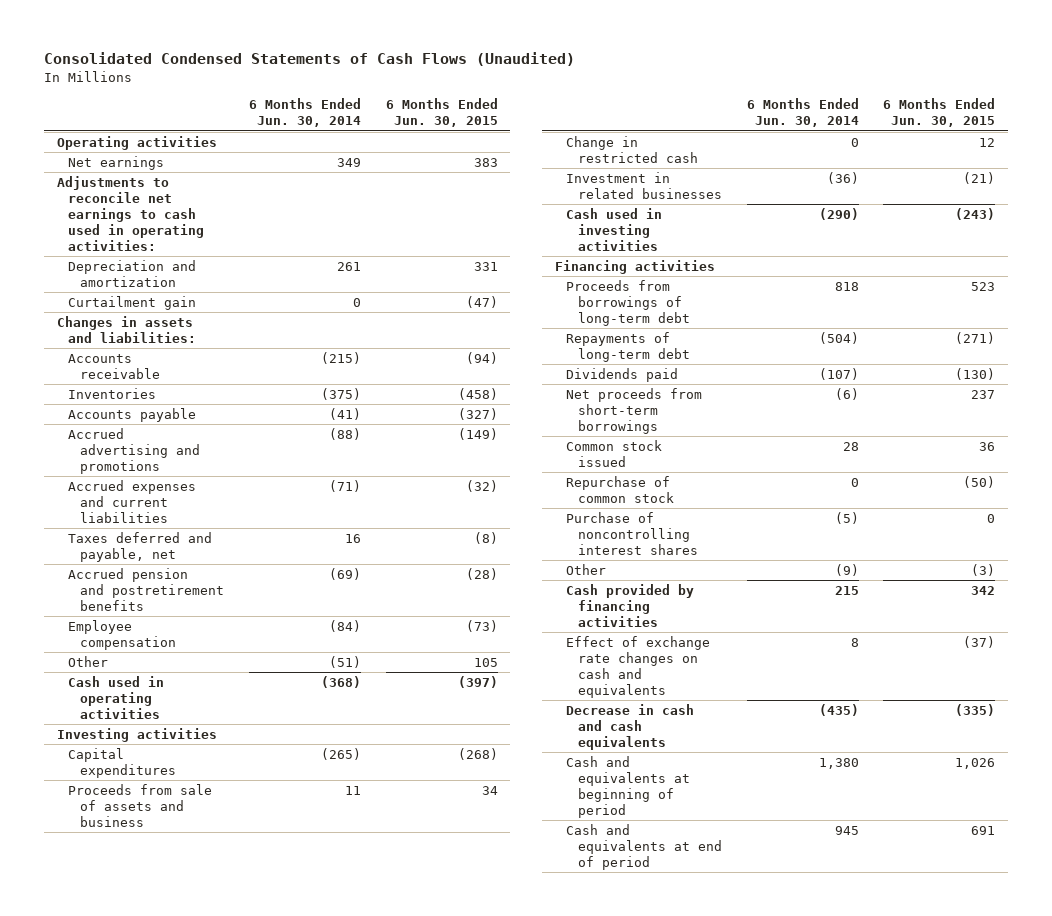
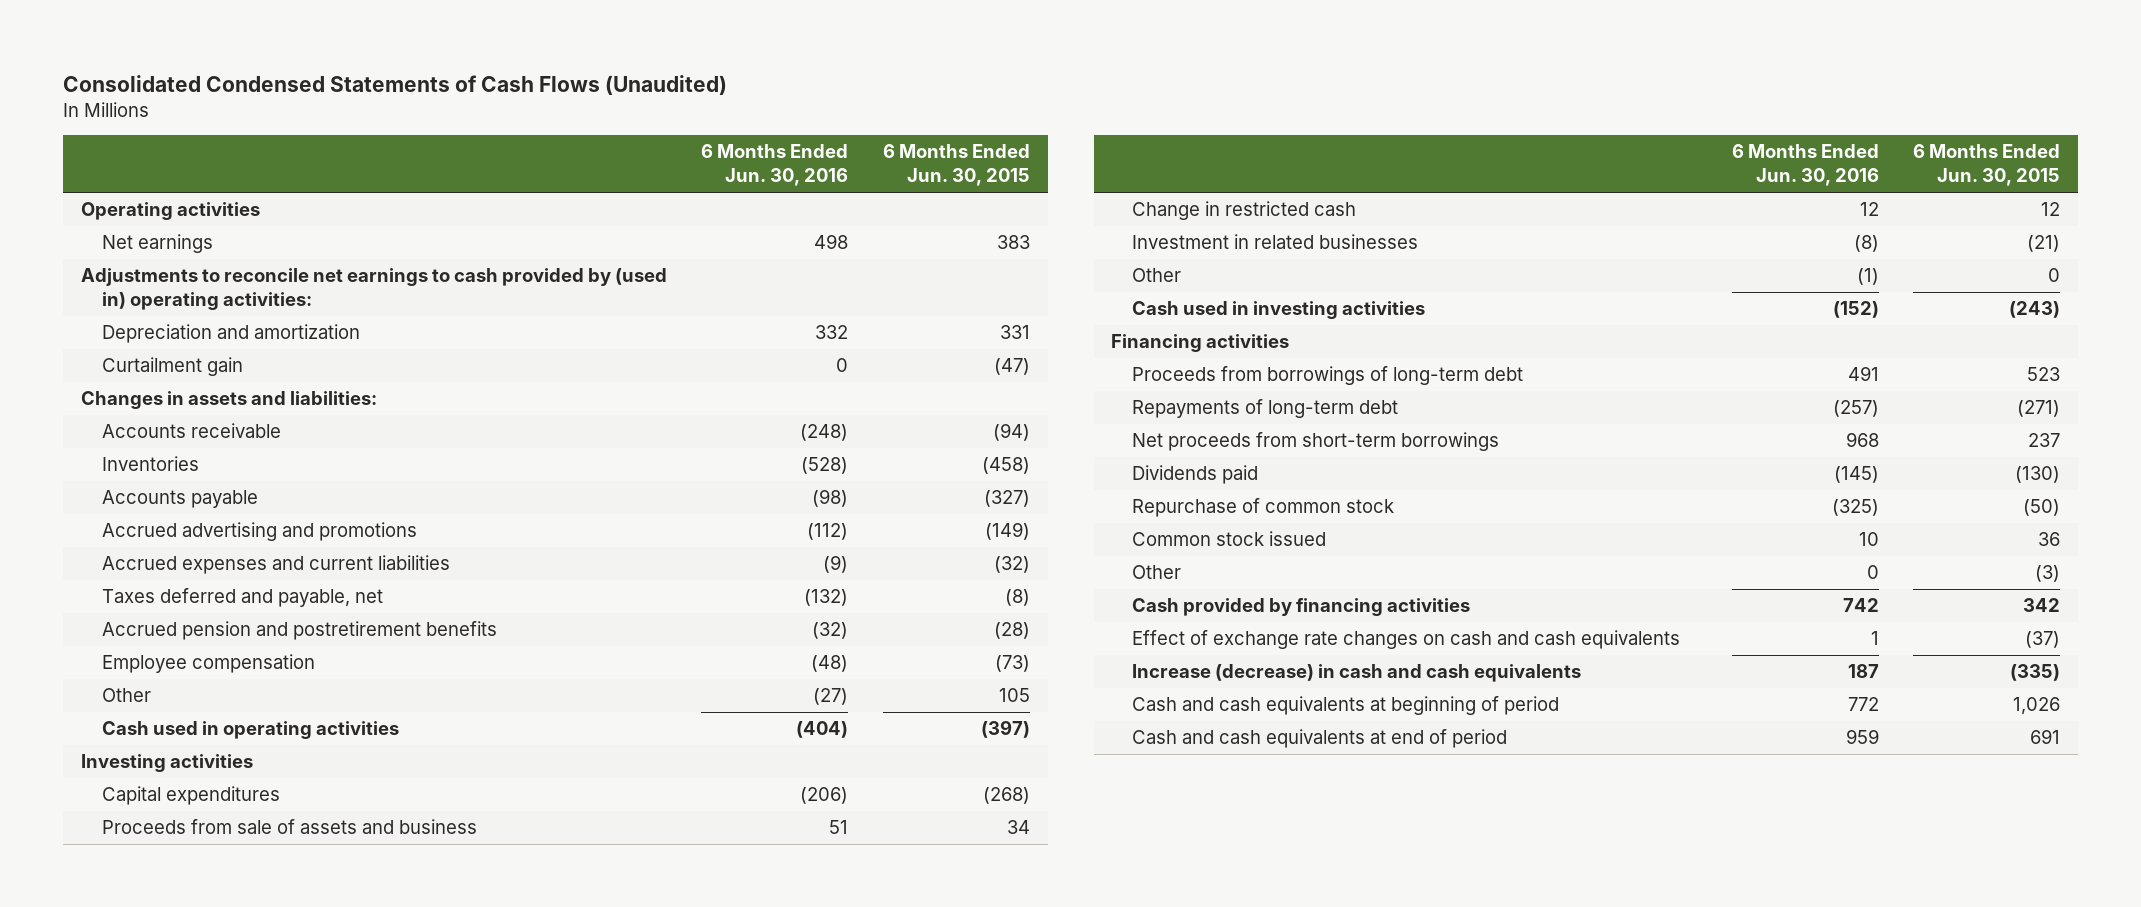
- | 6 Months Ended Jun. 30, 2014 | 6 Months Ended Jun. 30, 2015
+ | 6 Months Ended Jun. 30, 2016 | 6 Months Ended Jun. 30, 2015
- Adjustments to reconcile net earnings to cash used in operating activities:
+ Adjustments to reconcile net earnings to cash provided by (used in) operating activities:
+ Other | (1) | 0
moved down: Dividends paid | (145) | (130)
- Purchase of noncontrolling interest shares | (5) | 0
moved down: Common stock issued | 10 | 36
- Effect of exchange rate changes on cash and equivalents | 8 | (37)
- Decrease in cash and cash equivalents | (435) | (335)
- Cash and equivalents at beginning of period | 1,380 | 1,026
- Cash and equivalents at end of period | 945 | 691
+ Effect of exchange rate changes on cash and cash equivalents | 1 | (37)
+ Increase (decrease) in cash and cash equivalents | 187 | (335)
+ Cash and cash equivalents at beginning of period | 772 | 1,026
+ Cash and cash equivalents at end of period | 959 | 691

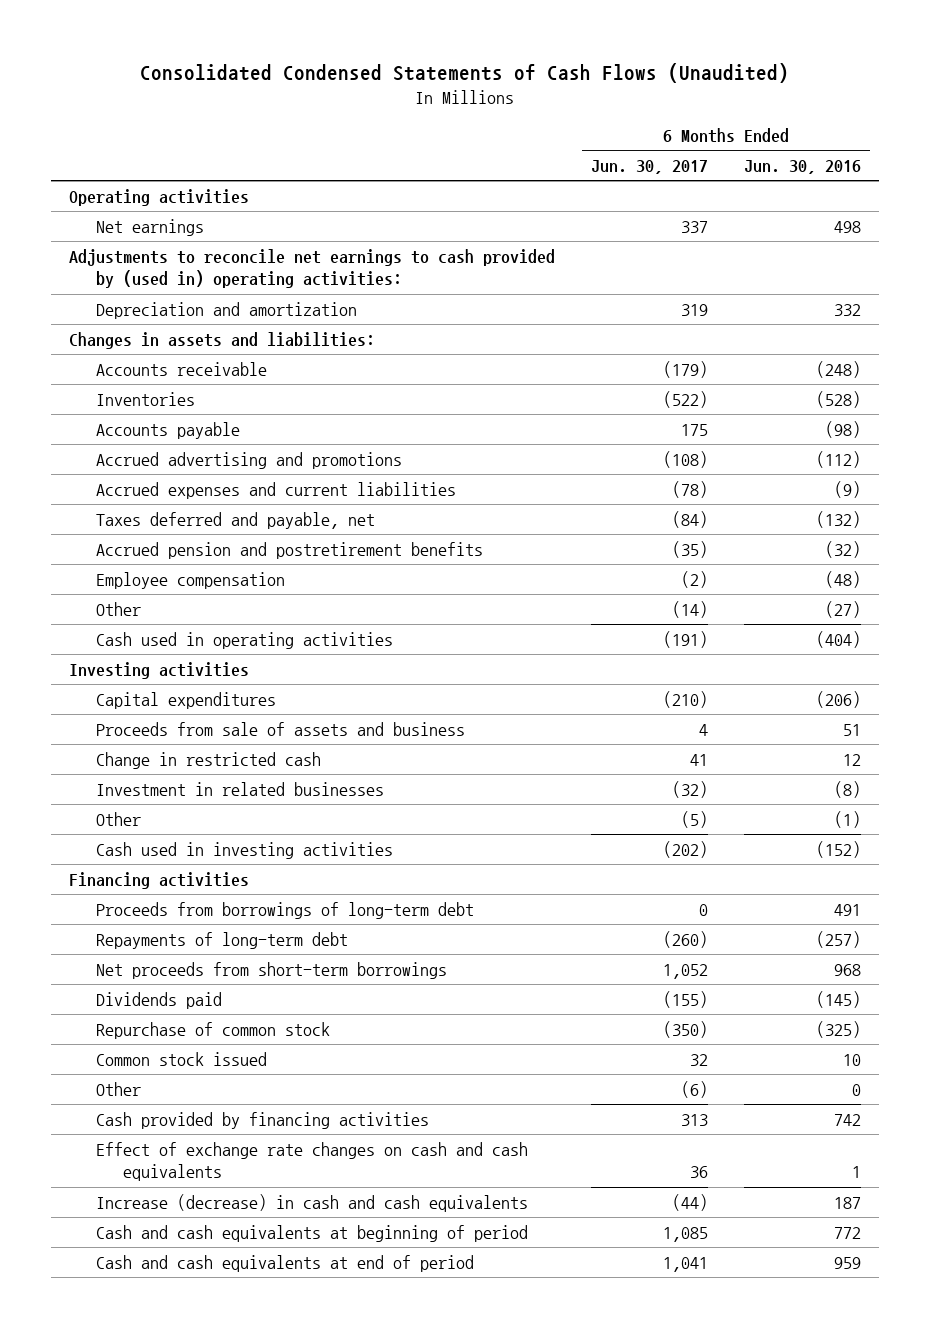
- | 6 Months Ended Jun. 30, 2016 | 6 Months Ended Jun. 30, 2015
+ | 6 Months Ended Jun. 30, 2017 | 6 Months Ended Jun. 30, 2016
- Curtailment gain | 0 | (47)

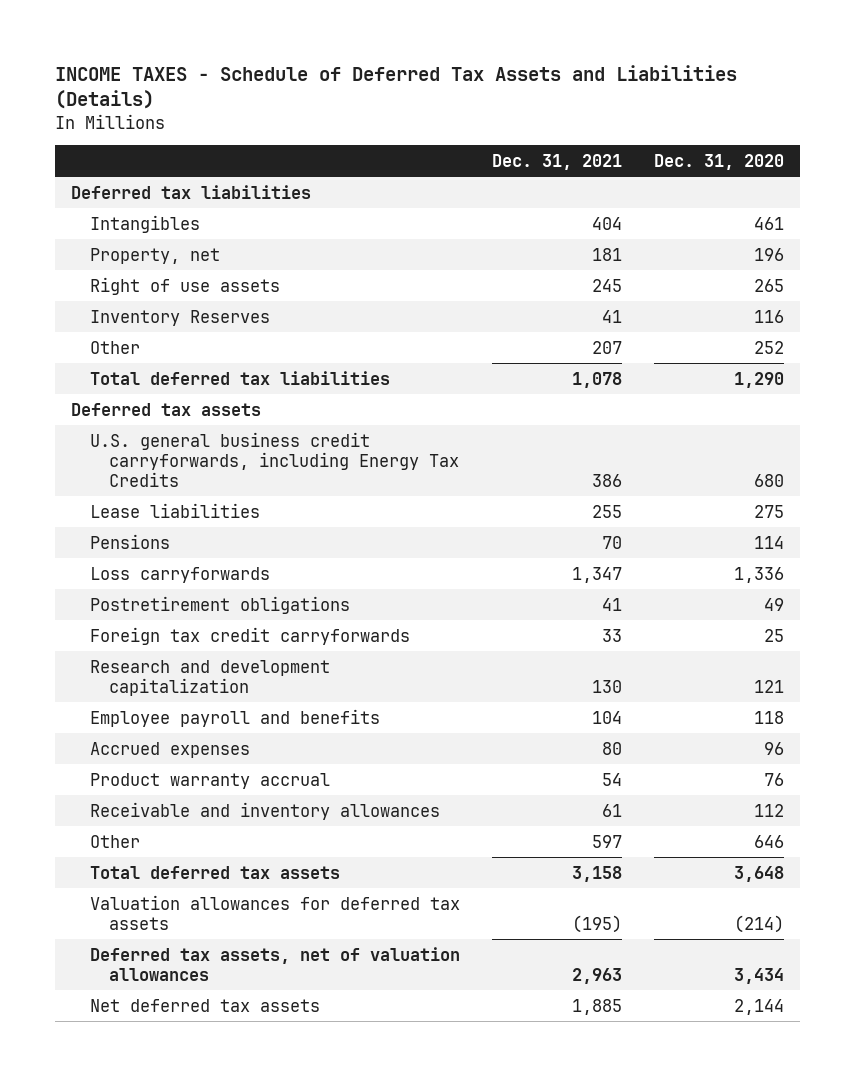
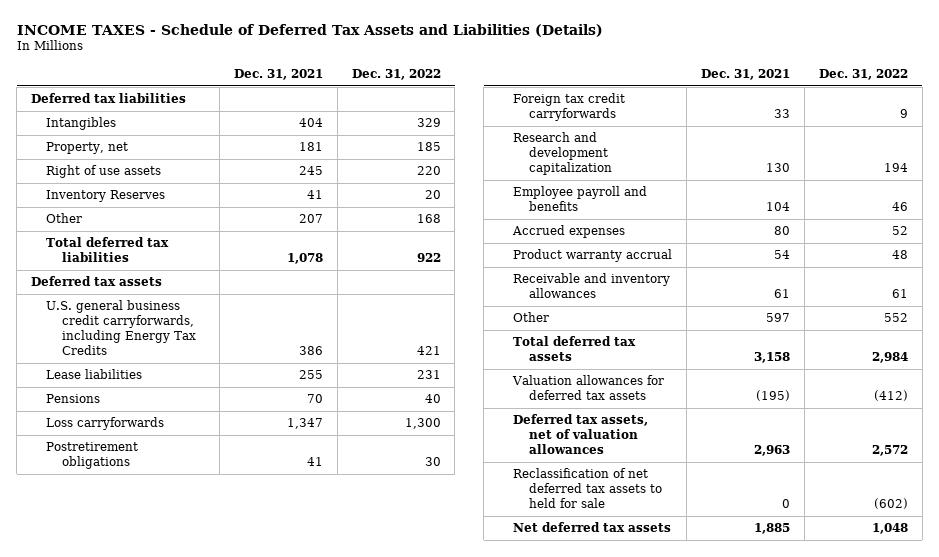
- | Dec. 31, 2021 | Dec. 31, 2020
+ | Dec. 31, 2021 | Dec. 31, 2022
+ Reclassification of net deferred tax assets to held for sale | 0 | (602)

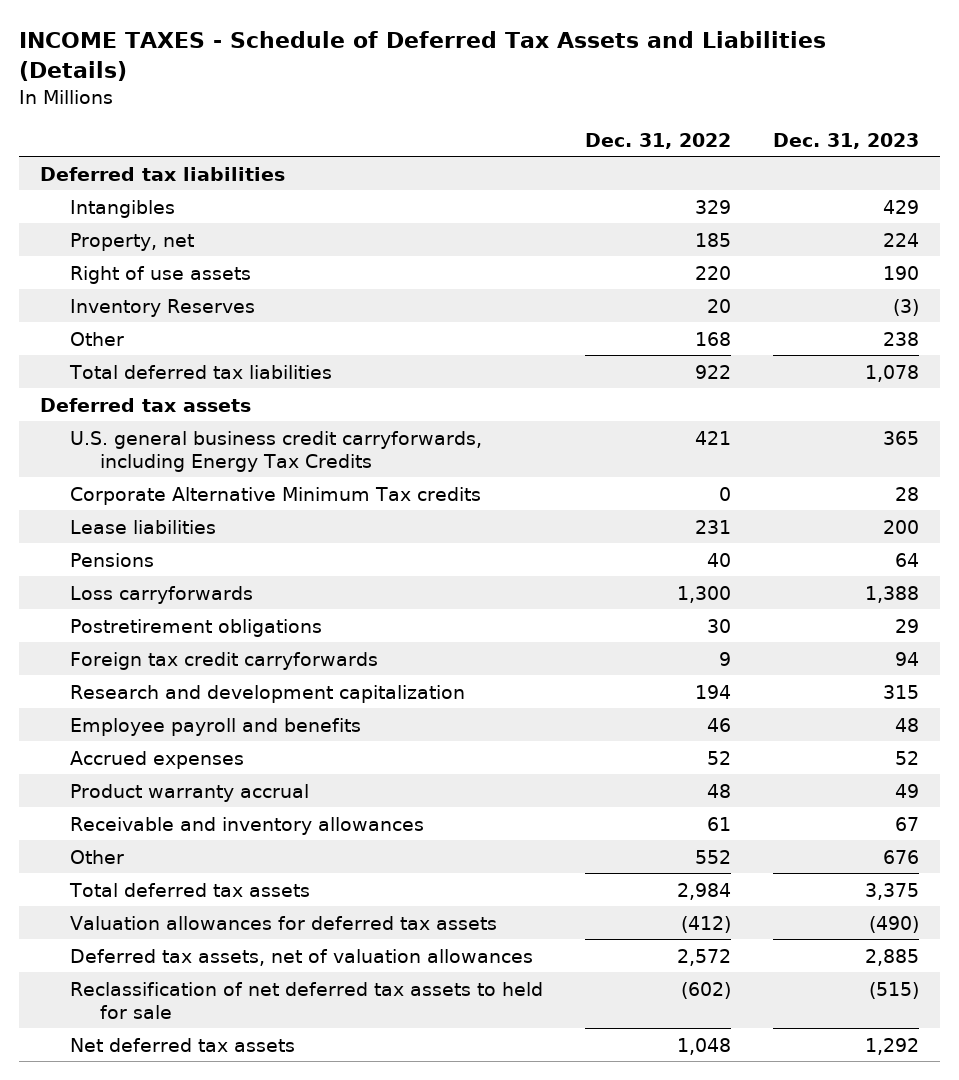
- | Dec. 31, 2021 | Dec. 31, 2022
+ | Dec. 31, 2022 | Dec. 31, 2023
+ Corporate Alternative Minimum Tax credits | 0 | 28

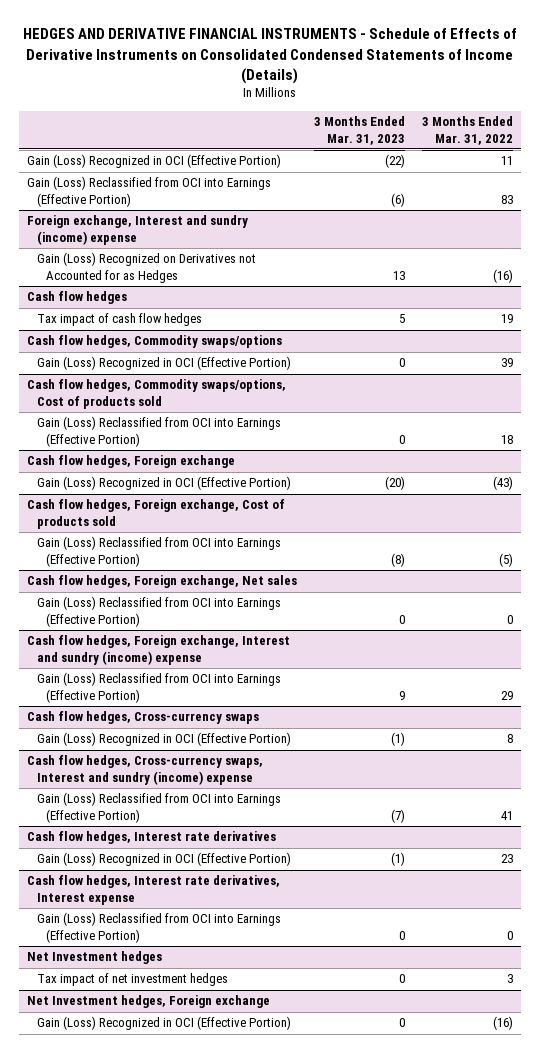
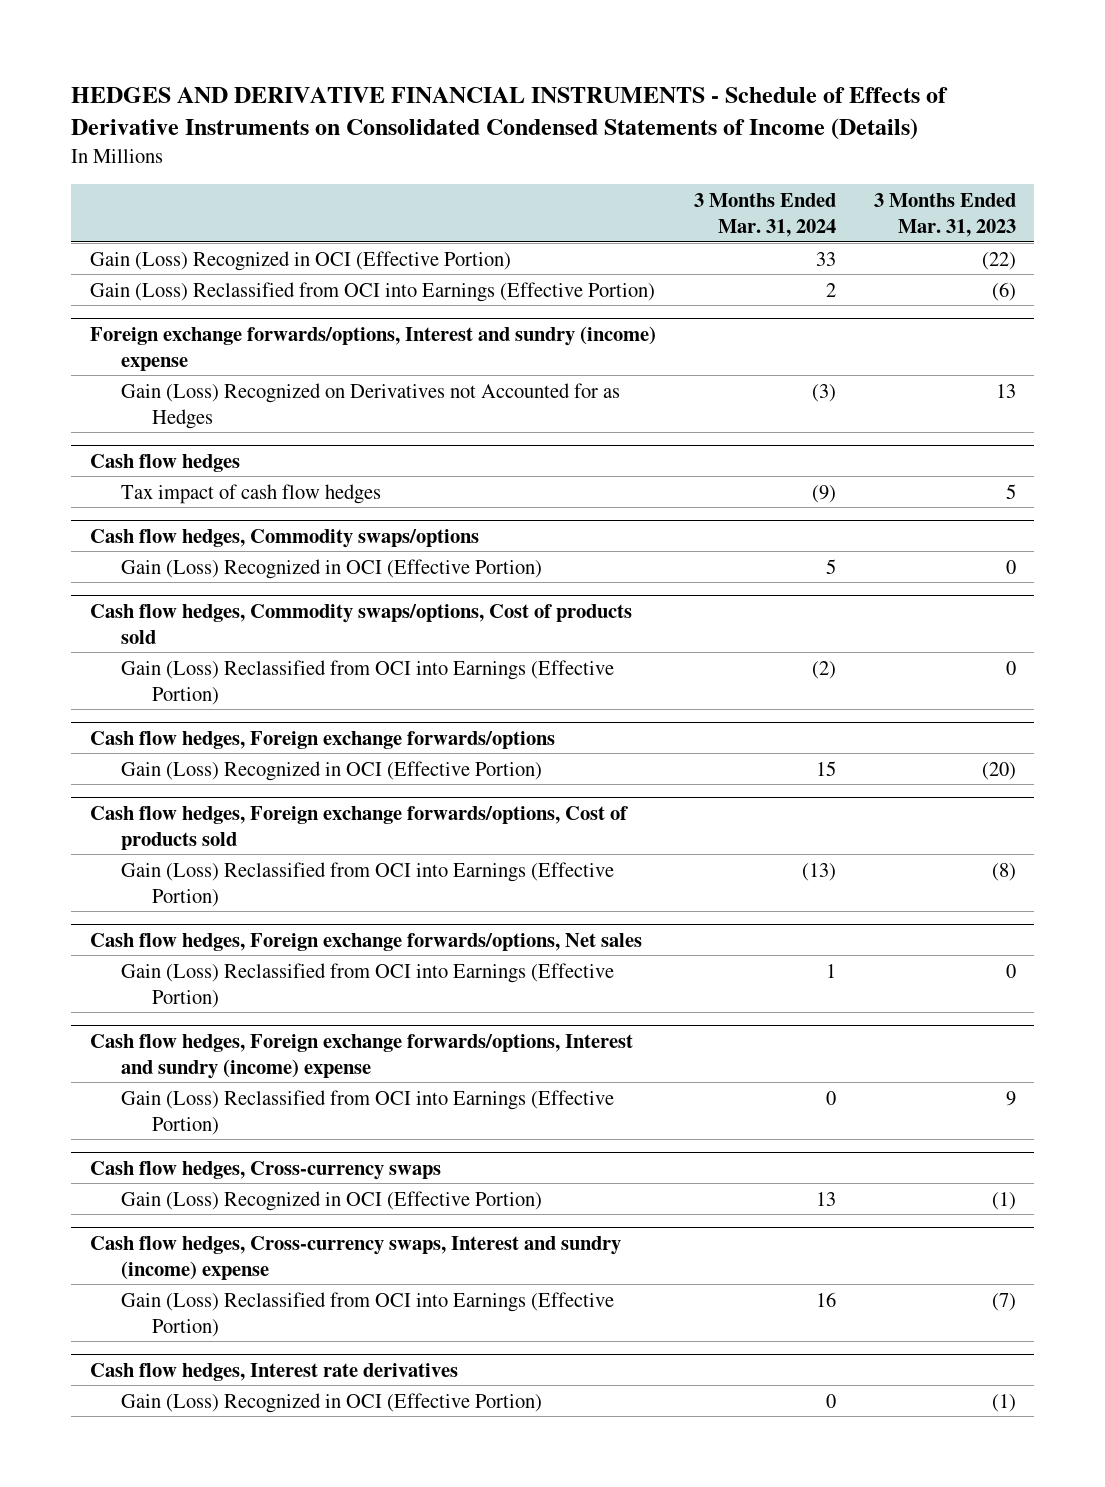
- | 3 Months Ended Mar. 31, 2023 | 3 Months Ended Mar. 31, 2022
+ | 3 Months Ended Mar. 31, 2024 | 3 Months Ended Mar. 31, 2023
- Foreign exchange, Interest and sundry (income) expense
+ Foreign exchange forwards/options, Interest and sundry (income) expense
- Cash flow hedges, Foreign exchange
+ Cash flow hedges, Foreign exchange forwards/options
- Cash flow hedges, Foreign exchange, Cost of products sold
+ Cash flow hedges, Foreign exchange forwards/options, Cost of products sold
- Cash flow hedges, Foreign exchange, Net sales
+ Cash flow hedges, Foreign exchange forwards/options, Net sales
- Cash flow hedges, Foreign exchange, Interest and sundry (income) expense
+ Cash flow hedges, Foreign exchange forwards/options, Interest and sundry (income) expense
- Cash flow hedges, Interest rate derivatives, Interest expense
- Gain (Loss) Reclassified from OCI into Earnings (Effective Portion) | 0 | 0
- Net Investment hedges
- Tax impact of net investment hedges | 0 | 3
- Net Investment hedges, Foreign exchange
- Gain (Loss) Recognized in OCI (Effective Portion) | 0 | (16)

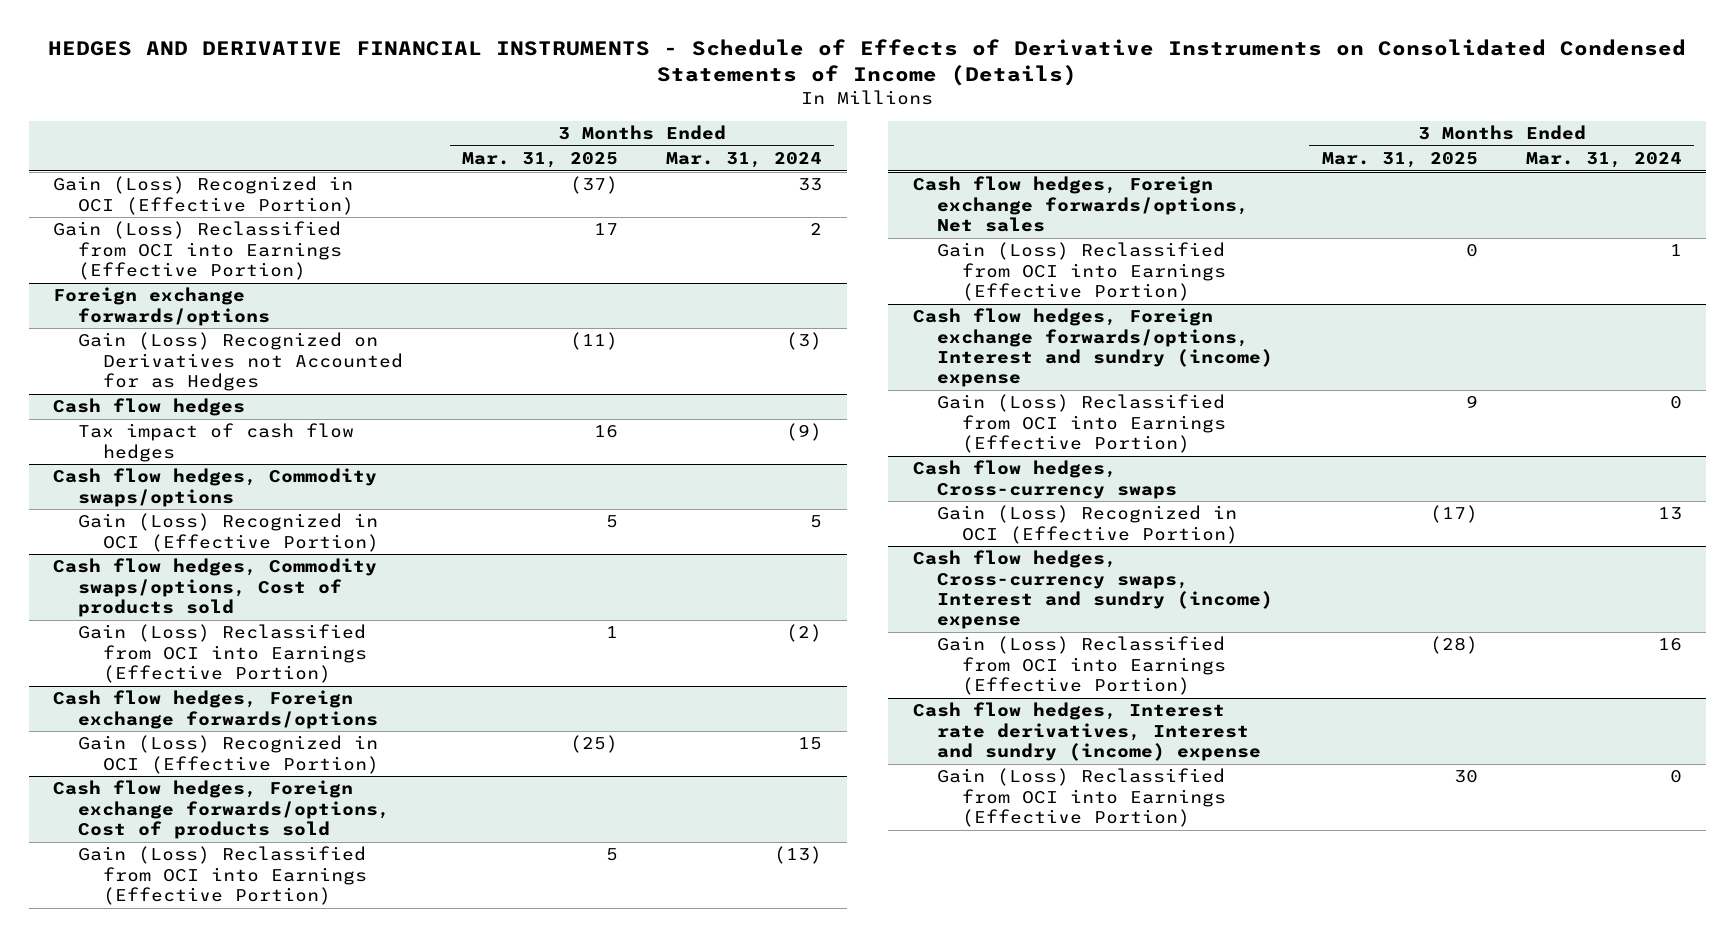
- | 3 Months Ended Mar. 31, 2024 | 3 Months Ended Mar. 31, 2023
+ | 3 Months Ended Mar. 31, 2025 | 3 Months Ended Mar. 31, 2024
- Foreign exchange forwards/options, Interest and sundry (income) expense
+ Foreign exchange forwards/options
- Cash flow hedges, Interest rate derivatives
- Gain (Loss) Recognized in OCI (Effective Portion) | 0 | (1)
+ Cash flow hedges, Interest rate derivatives, Interest and sundry (income) expense
+ Gain (Loss) Reclassified from OCI into Earnings (Effective Portion) | 30 | 0

